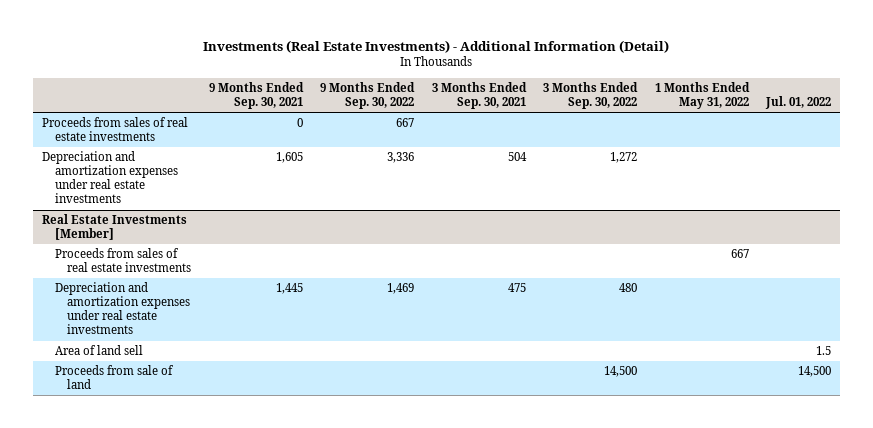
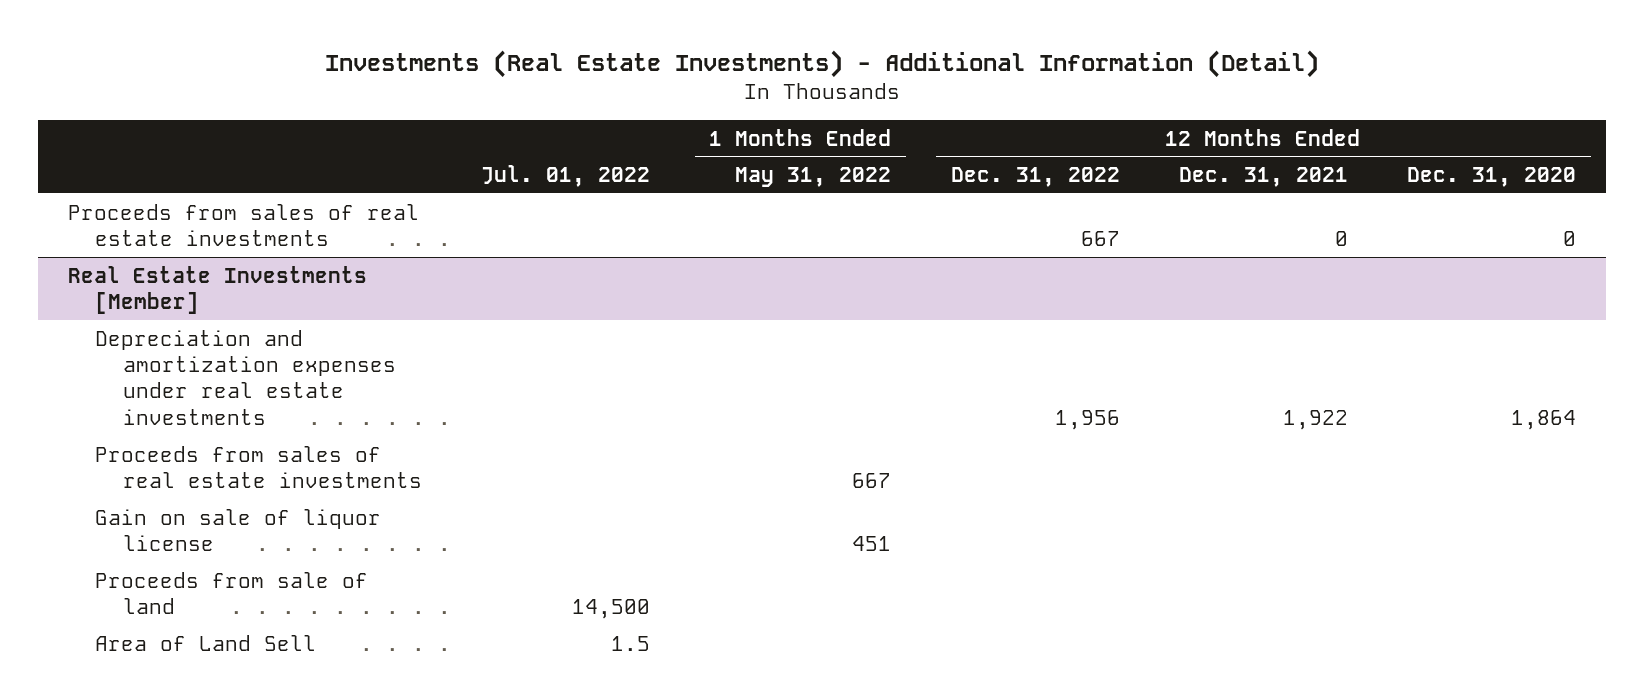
- | 9 Months Ended Sep. 30, 2021 | 9 Months Ended Sep. 30, 2022 | 3 Months Ended Sep. 30, 2021 | 3 Months Ended Sep. 30, 2022 | 1 Months Ended May 31, 2022 | Jul. 01, 2022
+ | Jul. 01, 2022 | 1 Months Ended May 31, 2022 | 12 Months Ended Dec. 31, 2022 | 12 Months Ended Dec. 31, 2021 | 12 Months Ended Dec. 31, 2020
- Depreciation and amortization expenses under real estate investments | 1,605 | 3,336 | 504 | 1,272 | |
@ Real Estate Investments [Member]
- Area of land sell | | | | | | 1.5
moved down: Proceeds from sales of real estate investments | | 667 | | |
+ Gain on sale of liquor license | | 451 | | |
+ Area of Land Sell | 1.5 | | | |

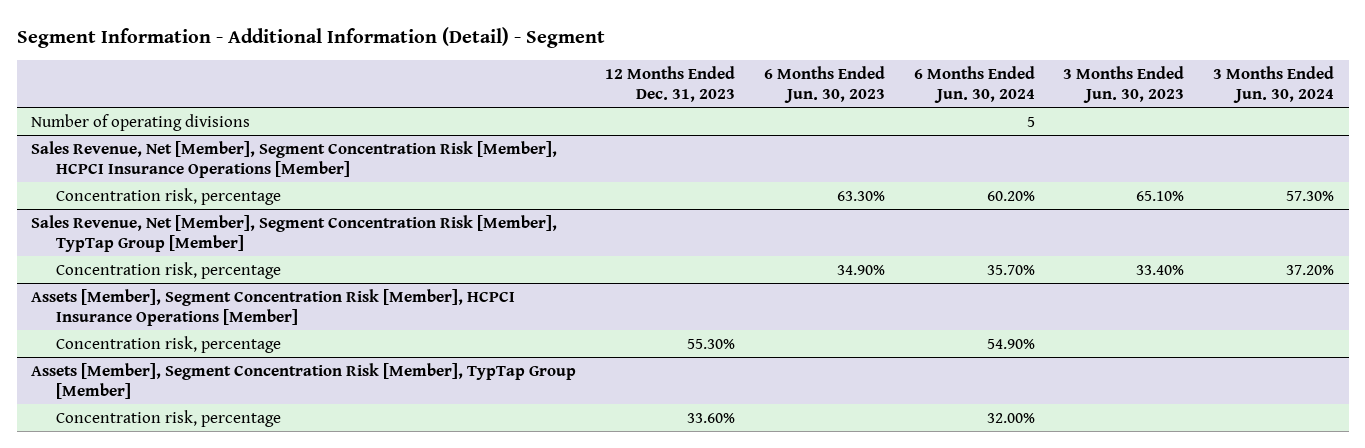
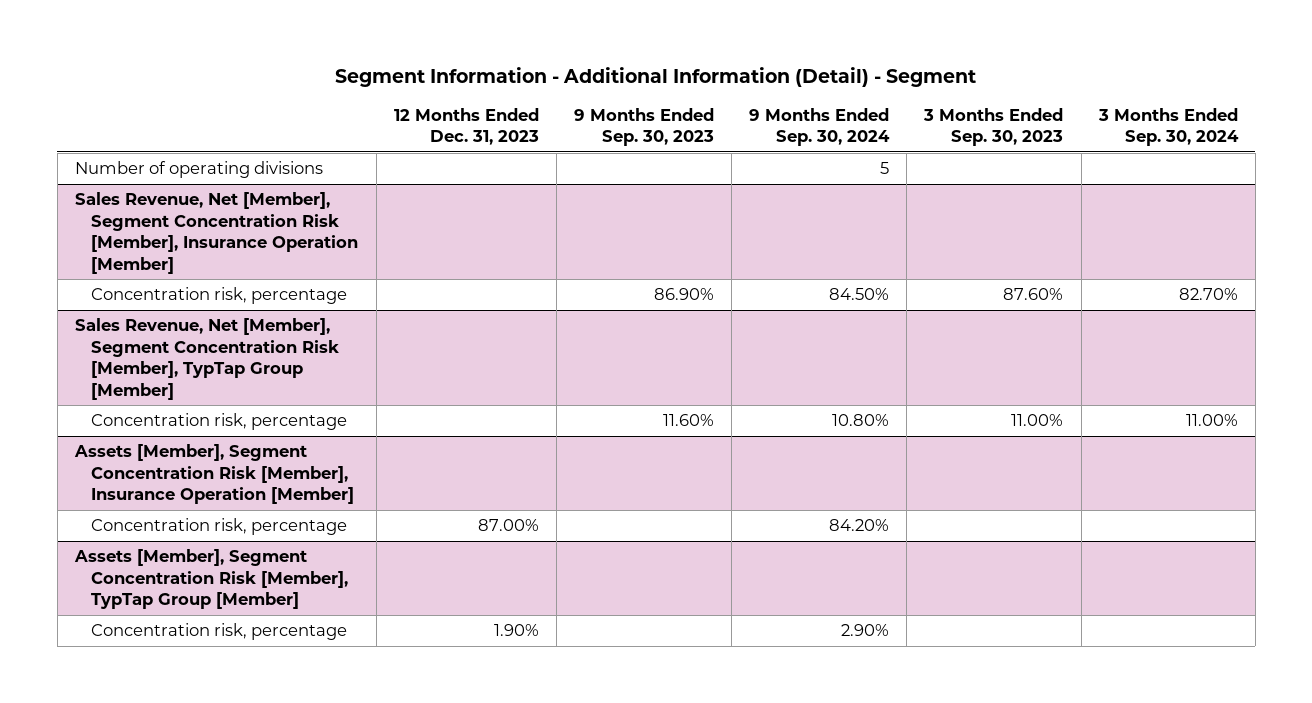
- | 12 Months Ended Dec. 31, 2023 | 6 Months Ended Jun. 30, 2023 | 6 Months Ended Jun. 30, 2024 | 3 Months Ended Jun. 30, 2023 | 3 Months Ended Jun. 30, 2024
+ | 12 Months Ended Dec. 31, 2023 | 9 Months Ended Sep. 30, 2023 | 9 Months Ended Sep. 30, 2024 | 3 Months Ended Sep. 30, 2023 | 3 Months Ended Sep. 30, 2024
- Sales Revenue, Net [Member], Segment Concentration Risk [Member], HCPCI Insurance Operations [Member]
+ Sales Revenue, Net [Member], Segment Concentration Risk [Member], Insurance Operation [Member]
- Assets [Member], Segment Concentration Risk [Member], HCPCI Insurance Operations [Member]
- Concentration risk, percentage | 55.30% | | 54.90% | |
+ Assets [Member], Segment Concentration Risk [Member], Insurance Operation [Member]
+ Concentration risk, percentage | 87.00% | | 84.20% | |
@ Assets [Member], Segment Concentration Risk [Member], TypTap Group [Member]
- Concentration risk, percentage | 33.60% | | 32.00% | |
+ Concentration risk, percentage | 1.90% | | 2.90% | |

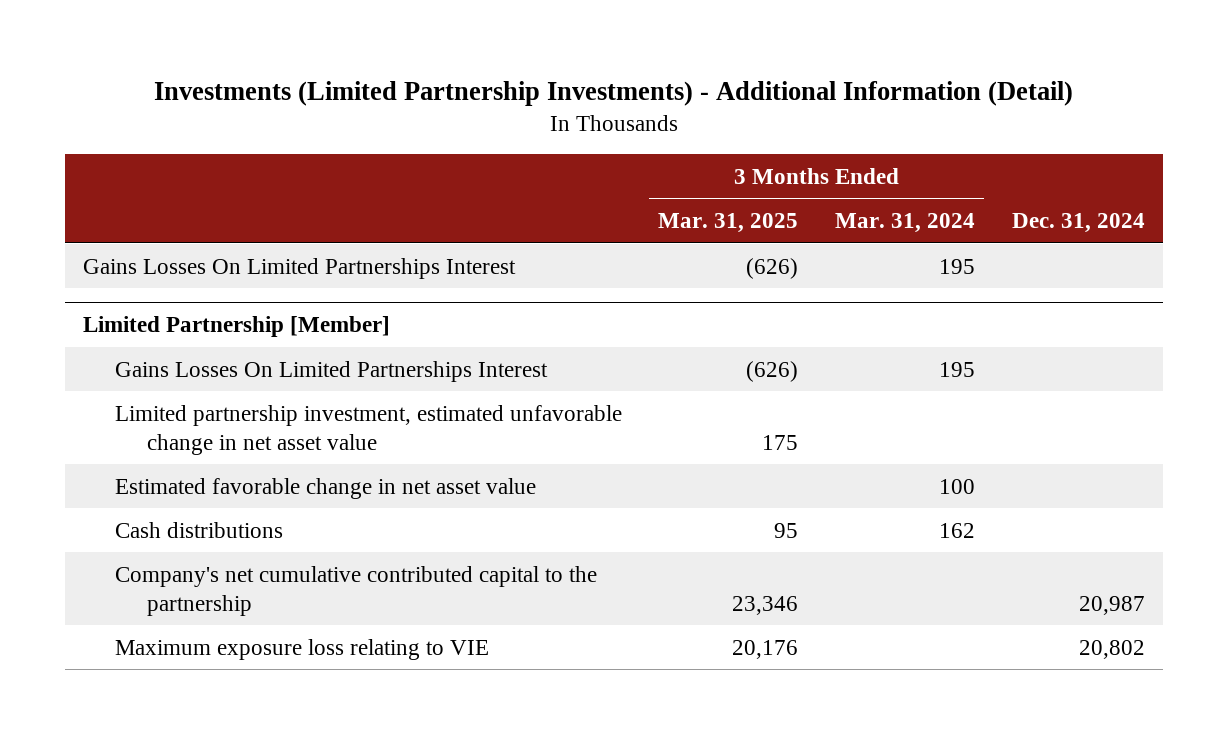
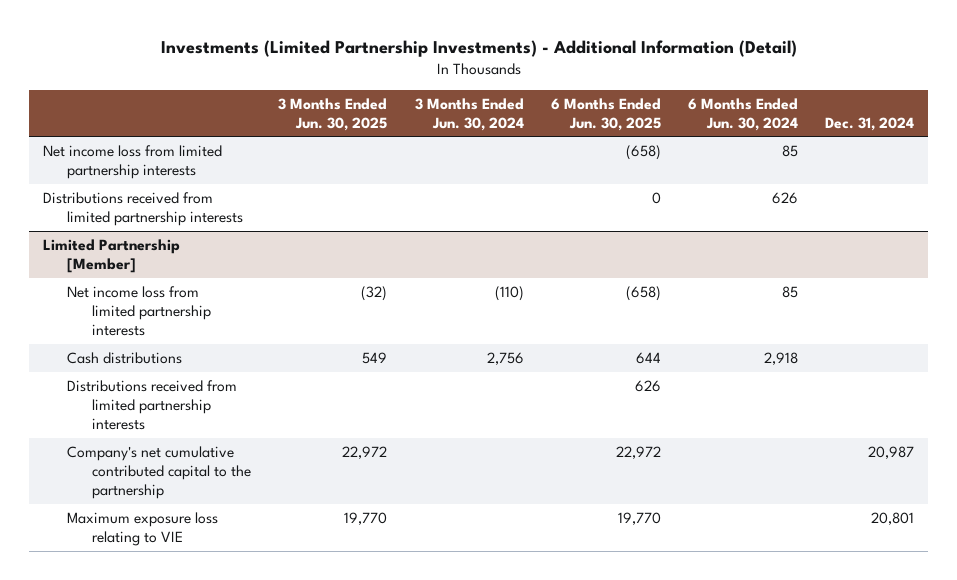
- | 3 Months Ended Mar. 31, 2025 | 3 Months Ended Mar. 31, 2024 | Dec. 31, 2024
+ | 3 Months Ended Jun. 30, 2025 | 3 Months Ended Jun. 30, 2024 | 6 Months Ended Jun. 30, 2025 | 6 Months Ended Jun. 30, 2024 | Dec. 31, 2024
- Gains Losses On Limited Partnerships Interest | (626) | 195 |
+ Net income loss from limited partnership interests | | | (658) | 85 |
+ Distributions received from limited partnership interests | | | 0 | 626 |
@ Limited Partnership [Member]
- Gains Losses On Limited Partnerships Interest | (626) | 195 |
- Limited partnership investment, estimated unfavorable change in net asset value | 175 | |
- Estimated favorable change in net asset value | | 100 |
+ Net income loss from limited partnership interests | (32) | (110) | (658) | 85 |
+ Distributions received from limited partnership interests | | | 626 | |
- Maximum exposure loss relating to VIE | 20,176 | | 20,802
+ Maximum exposure loss relating to VIE | 19,770 | | 19,770 | | 20,801

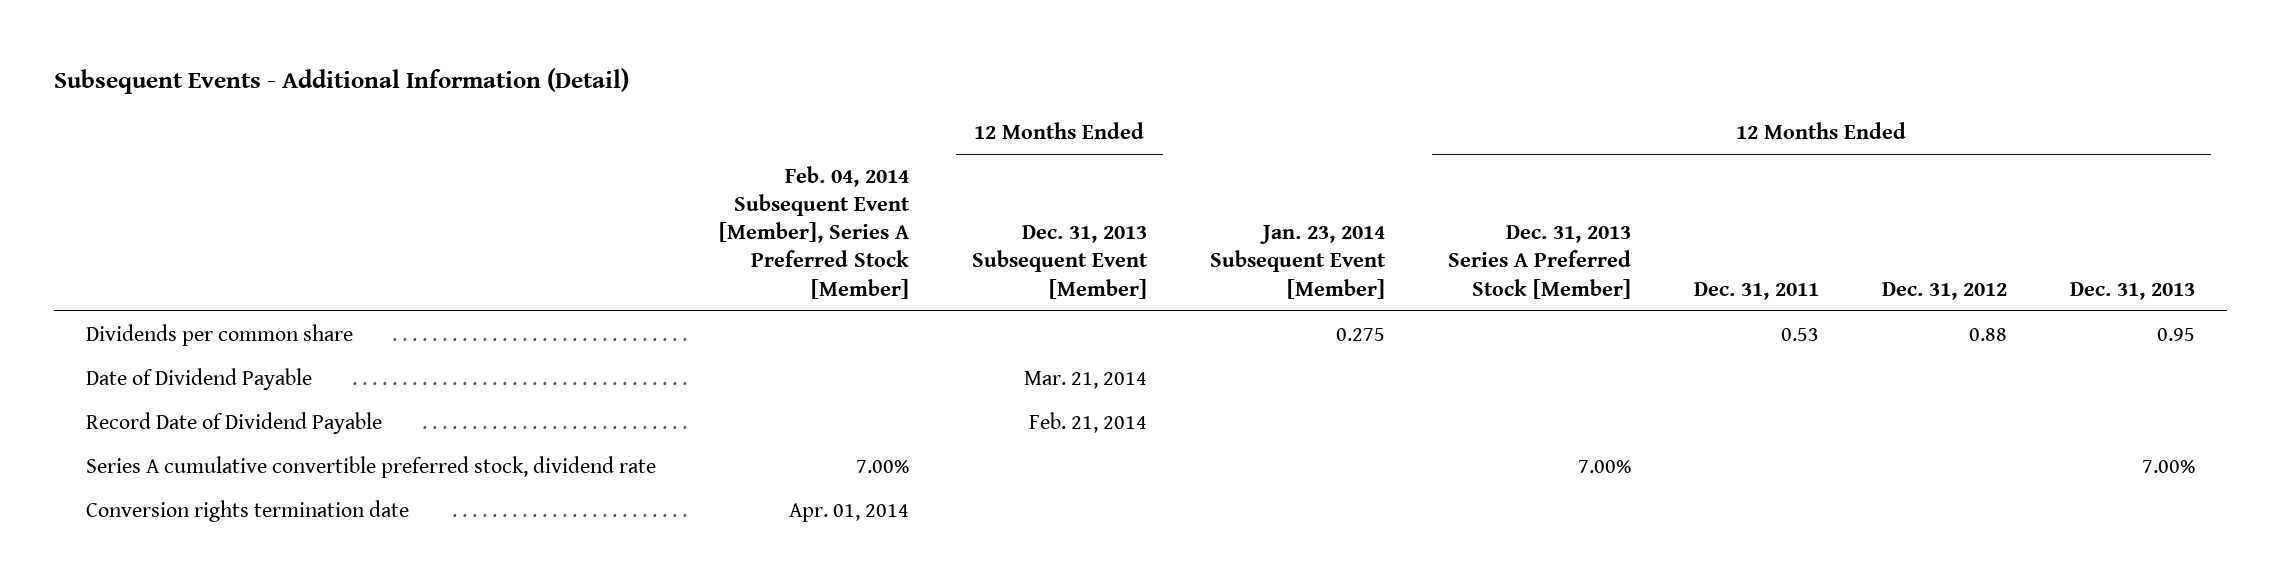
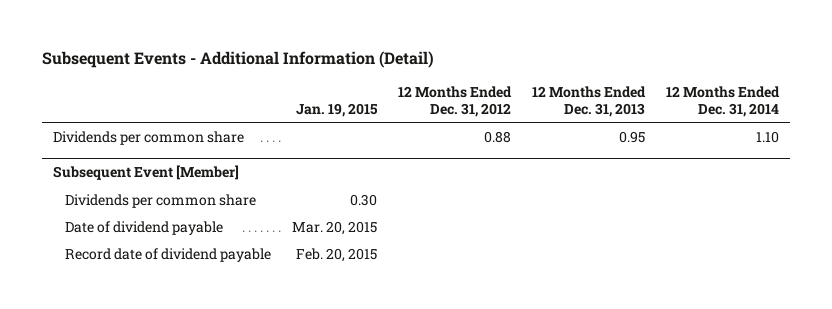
- | Feb. 04, 2014 Subsequent Event [Member], Series A Preferred Stock [Member] | 12 Months Ended Dec. 31, 2013 Subsequent Event [Member] | Jan. 23, 2014 Subsequent Event [Member] | 12 Months Ended Dec. 31, 2013 Series A Preferred Stock [Member] | 12 Months Ended Dec. 31, 2011 | 12 Months Ended Dec. 31, 2012 | 12 Months Ended Dec. 31, 2013
+ | Jan. 19, 2015 | 12 Months Ended Dec. 31, 2012 | 12 Months Ended Dec. 31, 2013 | 12 Months Ended Dec. 31, 2014
- Date of Dividend Payable | | Mar. 21, 2014 | | | | |
- Record Date of Dividend Payable | | Feb. 21, 2014 | | | | |
- Series A cumulative convertible preferred stock, dividend rate | 7.00% | | | 7.00% | | | 7.00%
- Conversion rights termination date | Apr. 01, 2014 | | | | | |
+ Subsequent Event [Member]
+ Dividends per common share | 0.30 | | |
+ Date of dividend payable | Mar. 20, 2015 | | |
+ Record date of dividend payable | Feb. 20, 2015 | | |

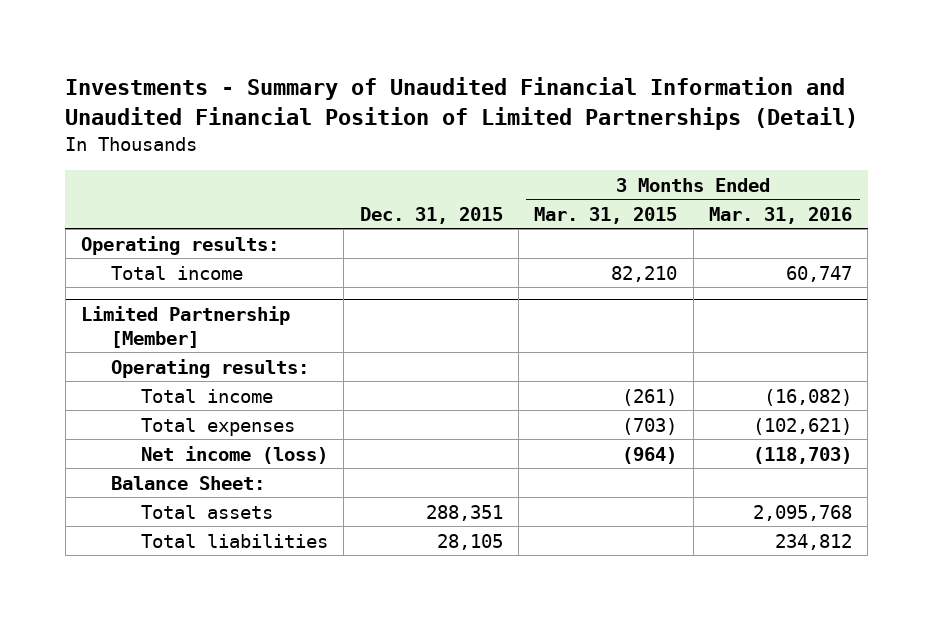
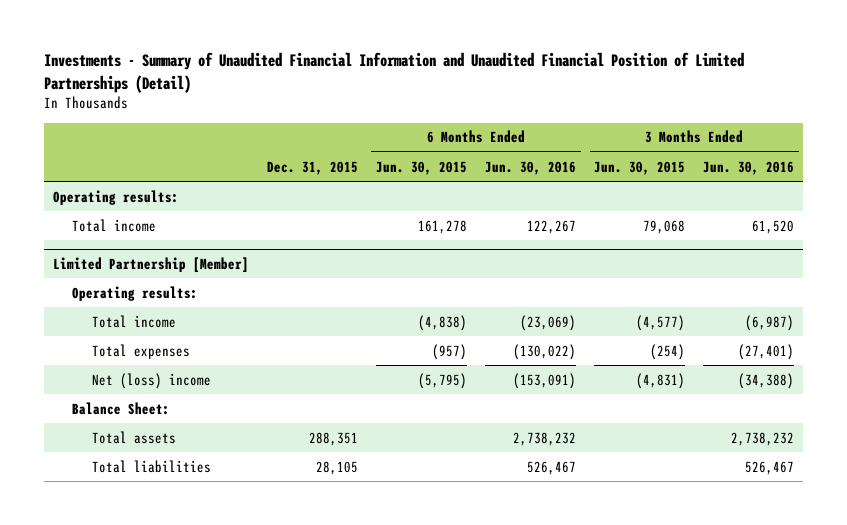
- | Dec. 31, 2015 | 3 Months Ended Mar. 31, 2015 | 3 Months Ended Mar. 31, 2016
+ | Dec. 31, 2015 | 6 Months Ended Jun. 30, 2015 | 6 Months Ended Jun. 30, 2016 | 3 Months Ended Jun. 30, 2015 | 3 Months Ended Jun. 30, 2016
@ Limited Partnership [Member]
- Net income (loss) | | (964) | (118,703)
+ Net (loss) income | | (5,795) | (153,091) | (4,831) | (34,388)

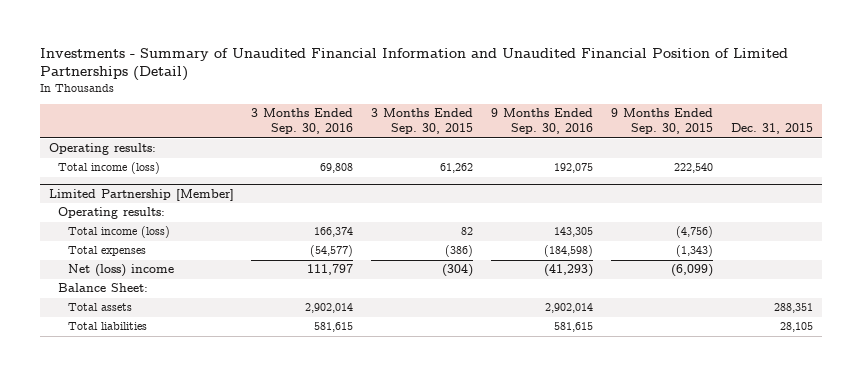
- | Dec. 31, 2015 | 6 Months Ended Jun. 30, 2015 | 6 Months Ended Jun. 30, 2016 | 3 Months Ended Jun. 30, 2015 | 3 Months Ended Jun. 30, 2016
+ | 3 Months Ended Sep. 30, 2016 | 3 Months Ended Sep. 30, 2015 | 9 Months Ended Sep. 30, 2016 | 9 Months Ended Sep. 30, 2015 | Dec. 31, 2015
- Total income | | 161,278 | 122,267 | 79,068 | 61,520
+ Total income (loss) | 69,808 | 61,262 | 192,075 | 222,540 |
@ Limited Partnership [Member]
- Total income | | (4,838) | (23,069) | (4,577) | (6,987)
+ Total income (loss) | 166,374 | 82 | 143,305 | (4,756) |

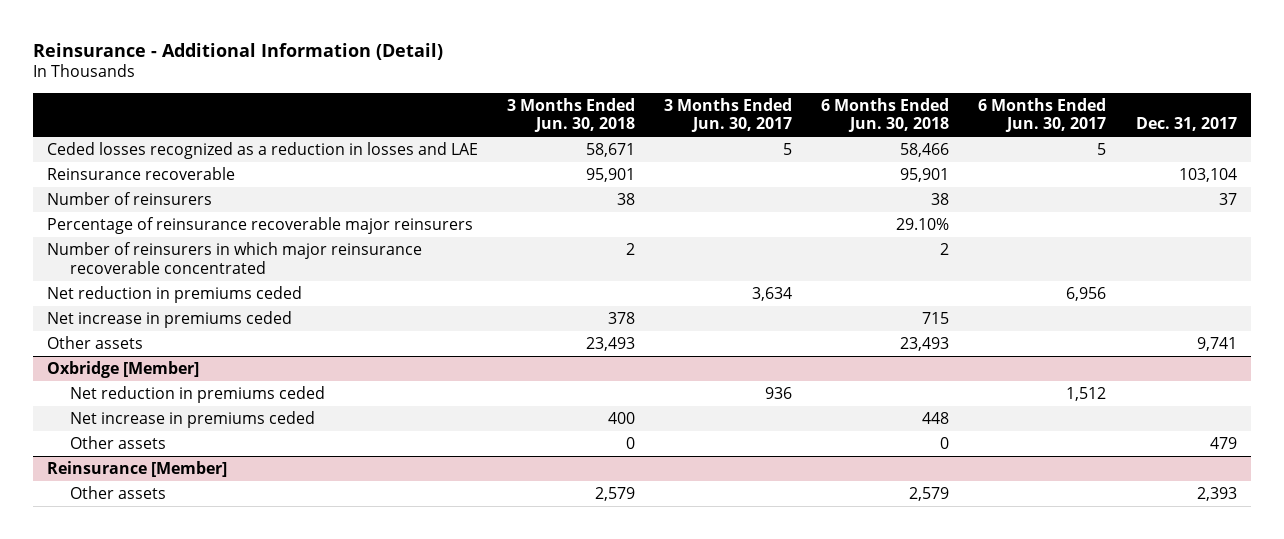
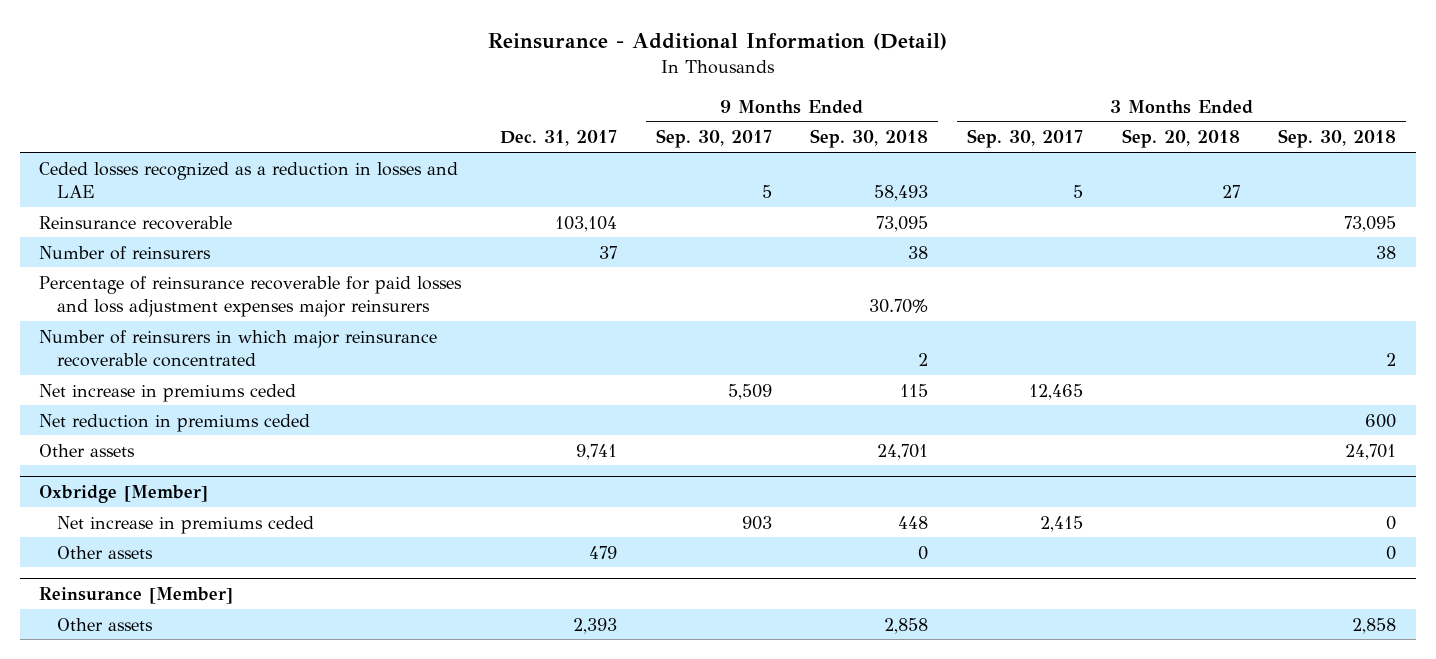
- | 3 Months Ended Jun. 30, 2018 | 3 Months Ended Jun. 30, 2017 | 6 Months Ended Jun. 30, 2018 | 6 Months Ended Jun. 30, 2017 | Dec. 31, 2017
+ | Dec. 31, 2017 | 9 Months Ended Sep. 30, 2017 | 9 Months Ended Sep. 30, 2018 | 3 Months Ended Sep. 30, 2017 | 3 Months Ended Sep. 20, 2018 | 3 Months Ended Sep. 30, 2018
- Percentage of reinsurance recoverable major reinsurers | | | 29.10% | |
+ Percentage of reinsurance recoverable for paid losses and loss adjustment expenses major reinsurers | | | 30.70% | | |
moved down: Net reduction in premiums ceded | | | | | | 600
@ Oxbridge [Member]
- Net reduction in premiums ceded | | 936 | | 1,512 |

